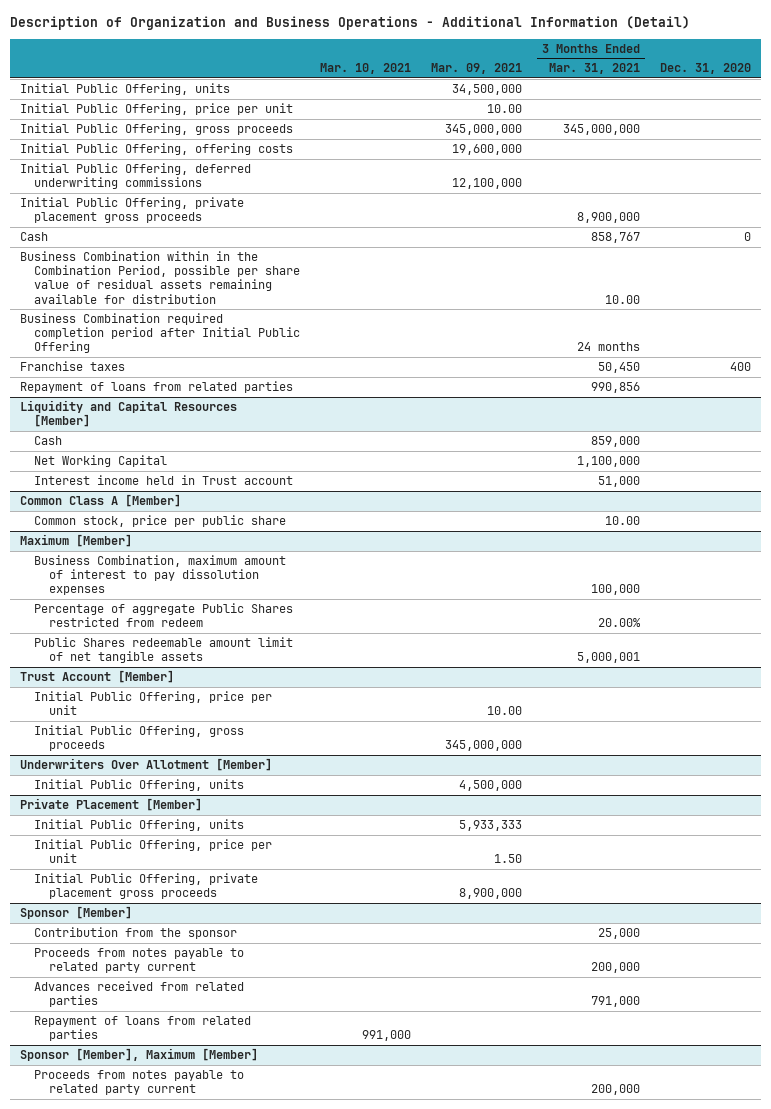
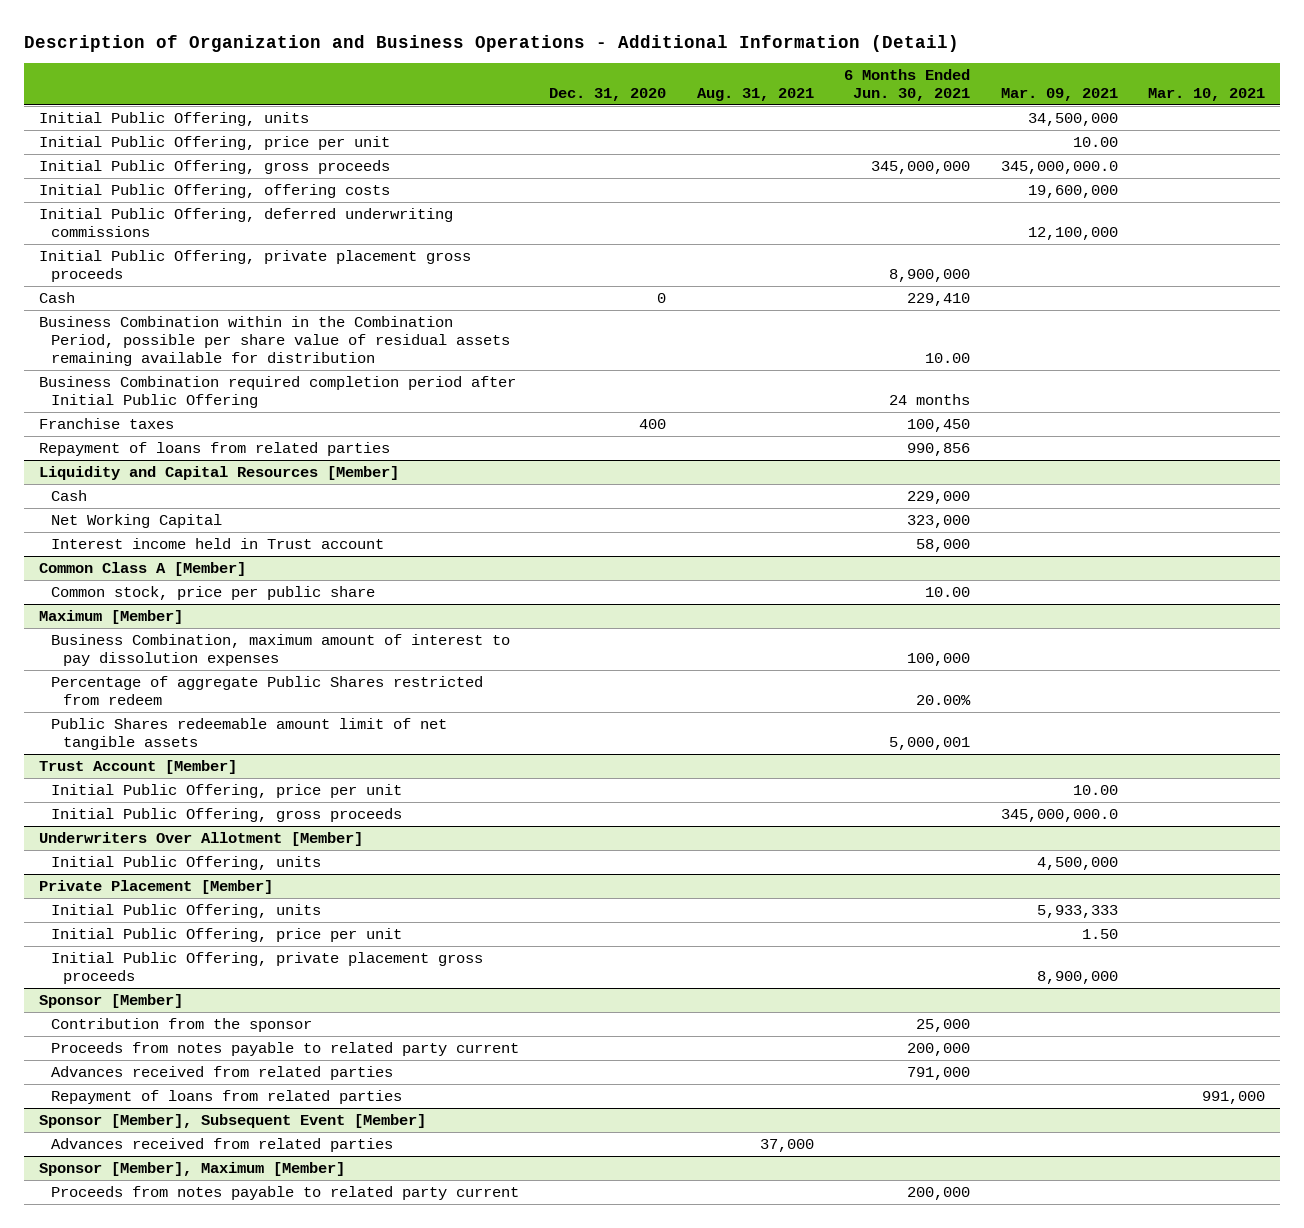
- | Mar. 10, 2021 | Mar. 09, 2021 | 3 Months Ended Mar. 31, 2021 | Dec. 31, 2020
+ | Dec. 31, 2020 | Aug. 31, 2021 | 6 Months Ended Jun. 30, 2021 | Mar. 09, 2021 | Mar. 10, 2021
- Initial Public Offering, gross proceeds | | 345,000,000 | 345,000,000 |
+ Initial Public Offering, gross proceeds | | | 345,000,000 | 345,000,000.0 |
@ Trust Account [Member]
- Initial Public Offering, gross proceeds | | 345,000,000 | |
+ Initial Public Offering, gross proceeds | | | | 345,000,000.0 |
+ Sponsor [Member], Subsequent Event [Member]
+ Advances received from related parties | | 37,000 | | |

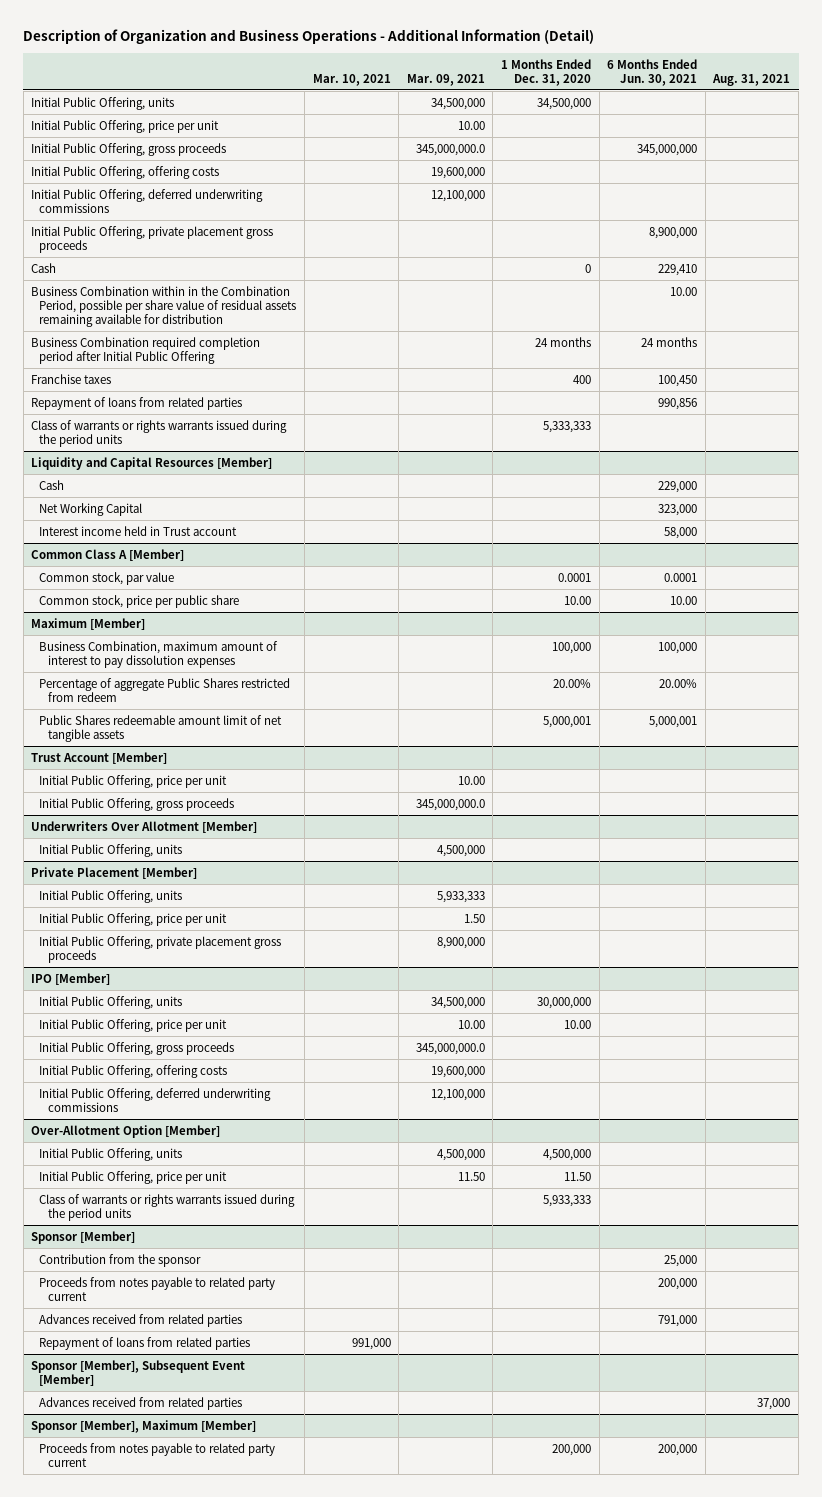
- | Dec. 31, 2020 | Aug. 31, 2021 | 6 Months Ended Jun. 30, 2021 | Mar. 09, 2021 | Mar. 10, 2021
+ | Mar. 10, 2021 | Mar. 09, 2021 | 1 Months Ended Dec. 31, 2020 | 6 Months Ended Jun. 30, 2021 | Aug. 31, 2021
+ Class of warrants or rights warrants issued during the period units | | | 5,333,333 | |
@ Common Class A [Member]
+ Common stock, par value | | | 0.0001 | 0.0001 |
+ IPO [Member]
+ Initial Public Offering, units | | 34,500,000 | 30,000,000 | |
+ Initial Public Offering, price per unit | | 10.00 | 10.00 | |
+ Initial Public Offering, gross proceeds | | 345,000,000.0 | | |
+ Initial Public Offering, offering costs | | 19,600,000 | | |
+ Initial Public Offering, deferred underwriting commissions | | 12,100,000 | | |
+ Over-Allotment Option [Member]
+ Initial Public Offering, units | | 4,500,000 | 4,500,000 | |
+ Initial Public Offering, price per unit | | 11.50 | 11.50 | |
+ Class of warrants or rights warrants issued during the period units | | | 5,933,333 | |

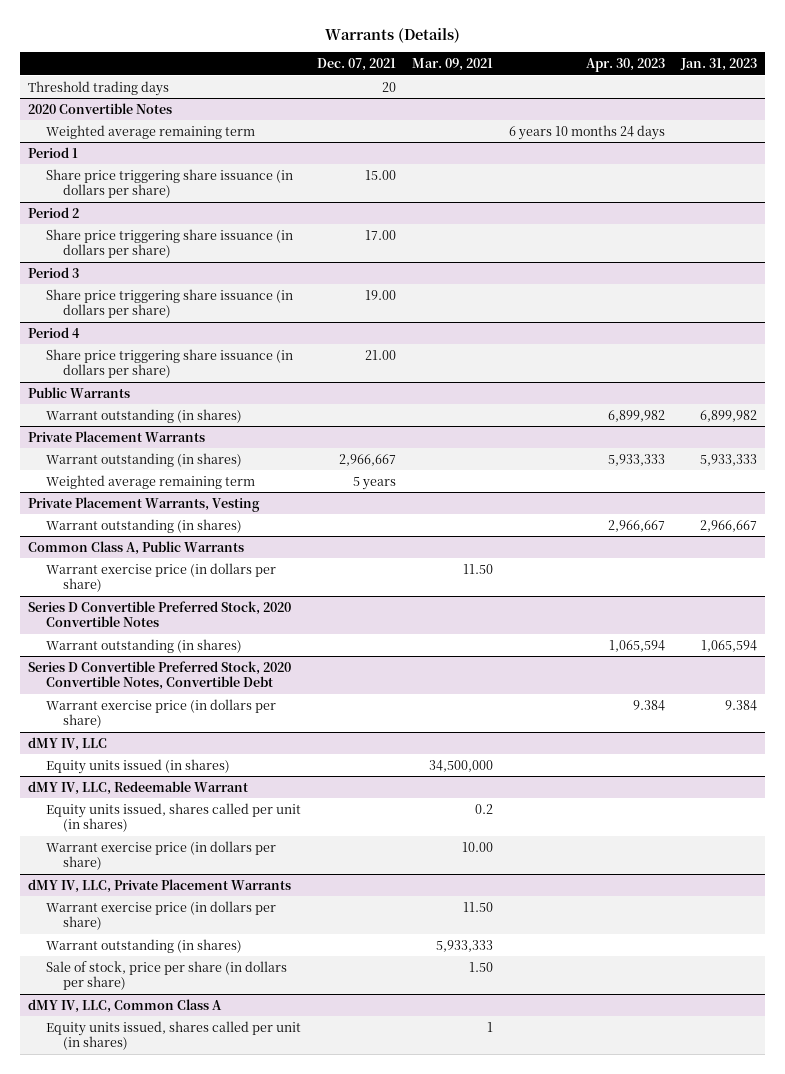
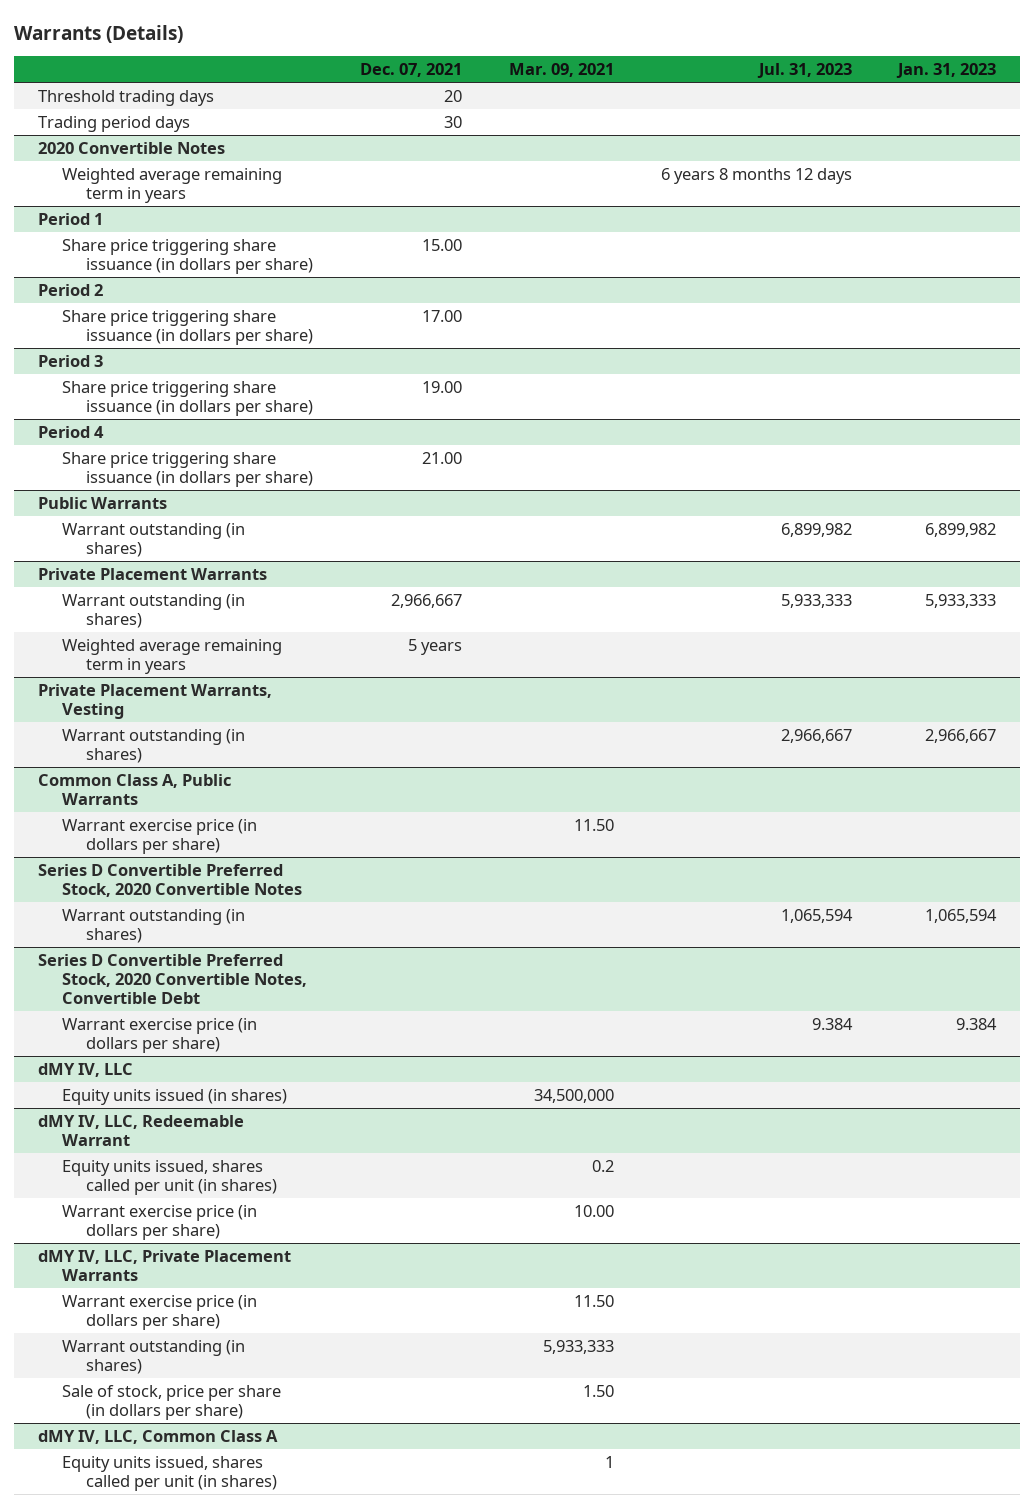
- | Dec. 07, 2021 | Mar. 09, 2021 | Apr. 30, 2023 | Jan. 31, 2023
+ | Dec. 07, 2021 | Mar. 09, 2021 | Jul. 31, 2023 | Jan. 31, 2023
+ Trading period days | 30 | | |
@ 2020 Convertible Notes
- Weighted average remaining term | | | 6 years 10 months 24 days |
+ Weighted average remaining term in years | | | 6 years 8 months 12 days |
@ Private Placement Warrants
- Weighted average remaining term | 5 years | | |
+ Weighted average remaining term in years | 5 years | | |

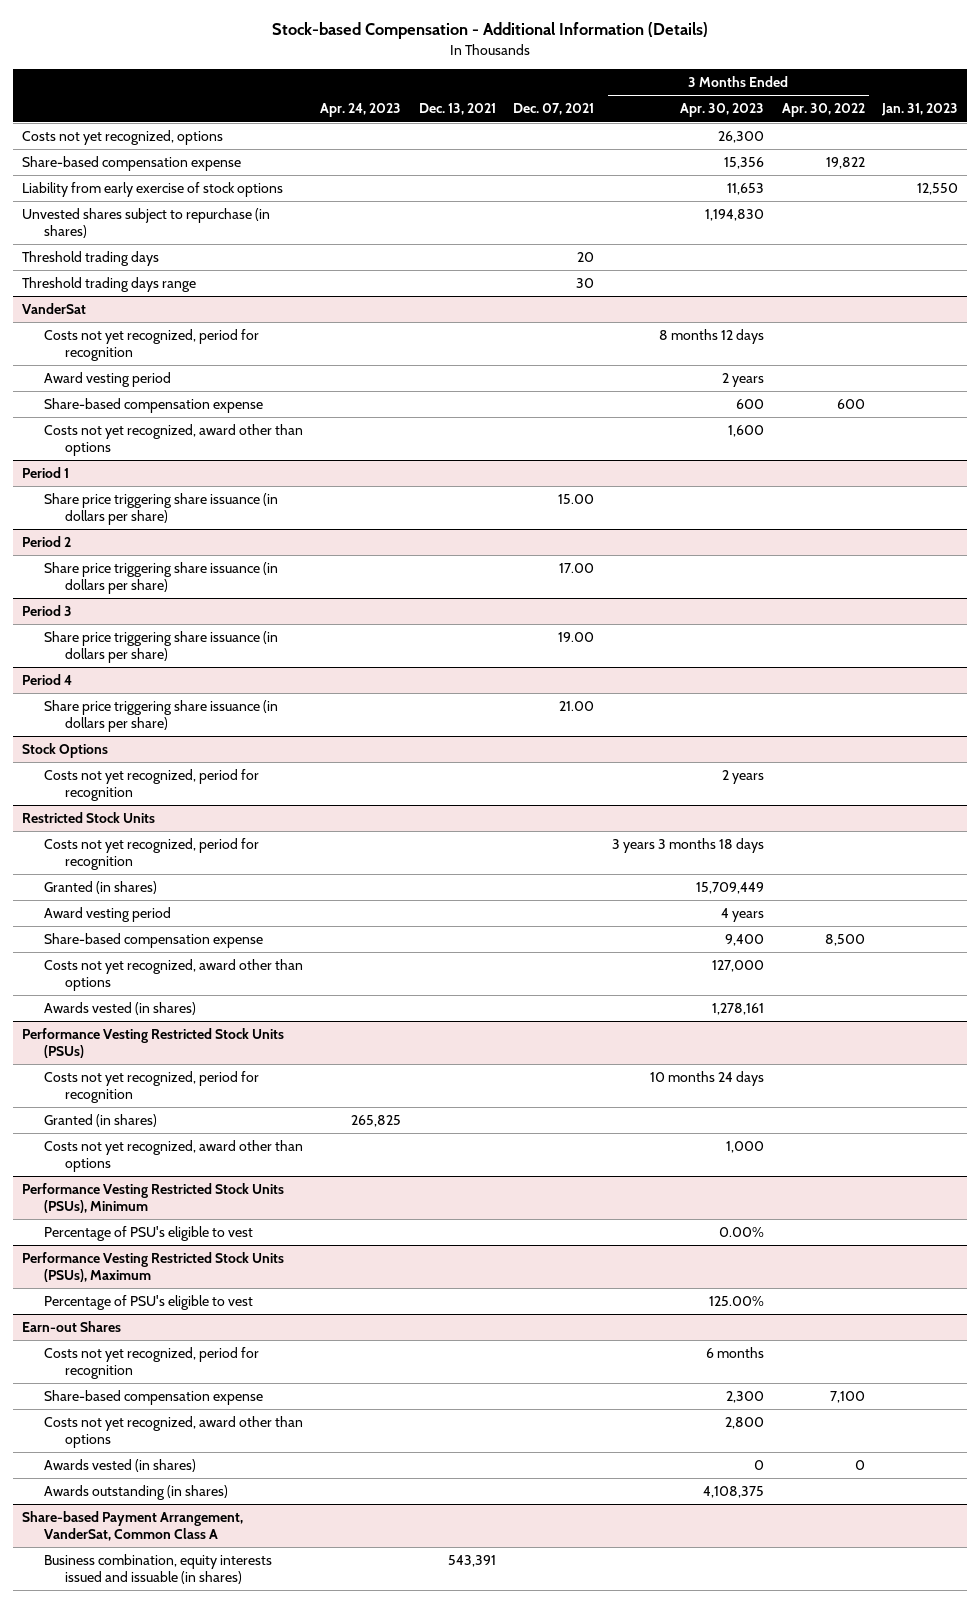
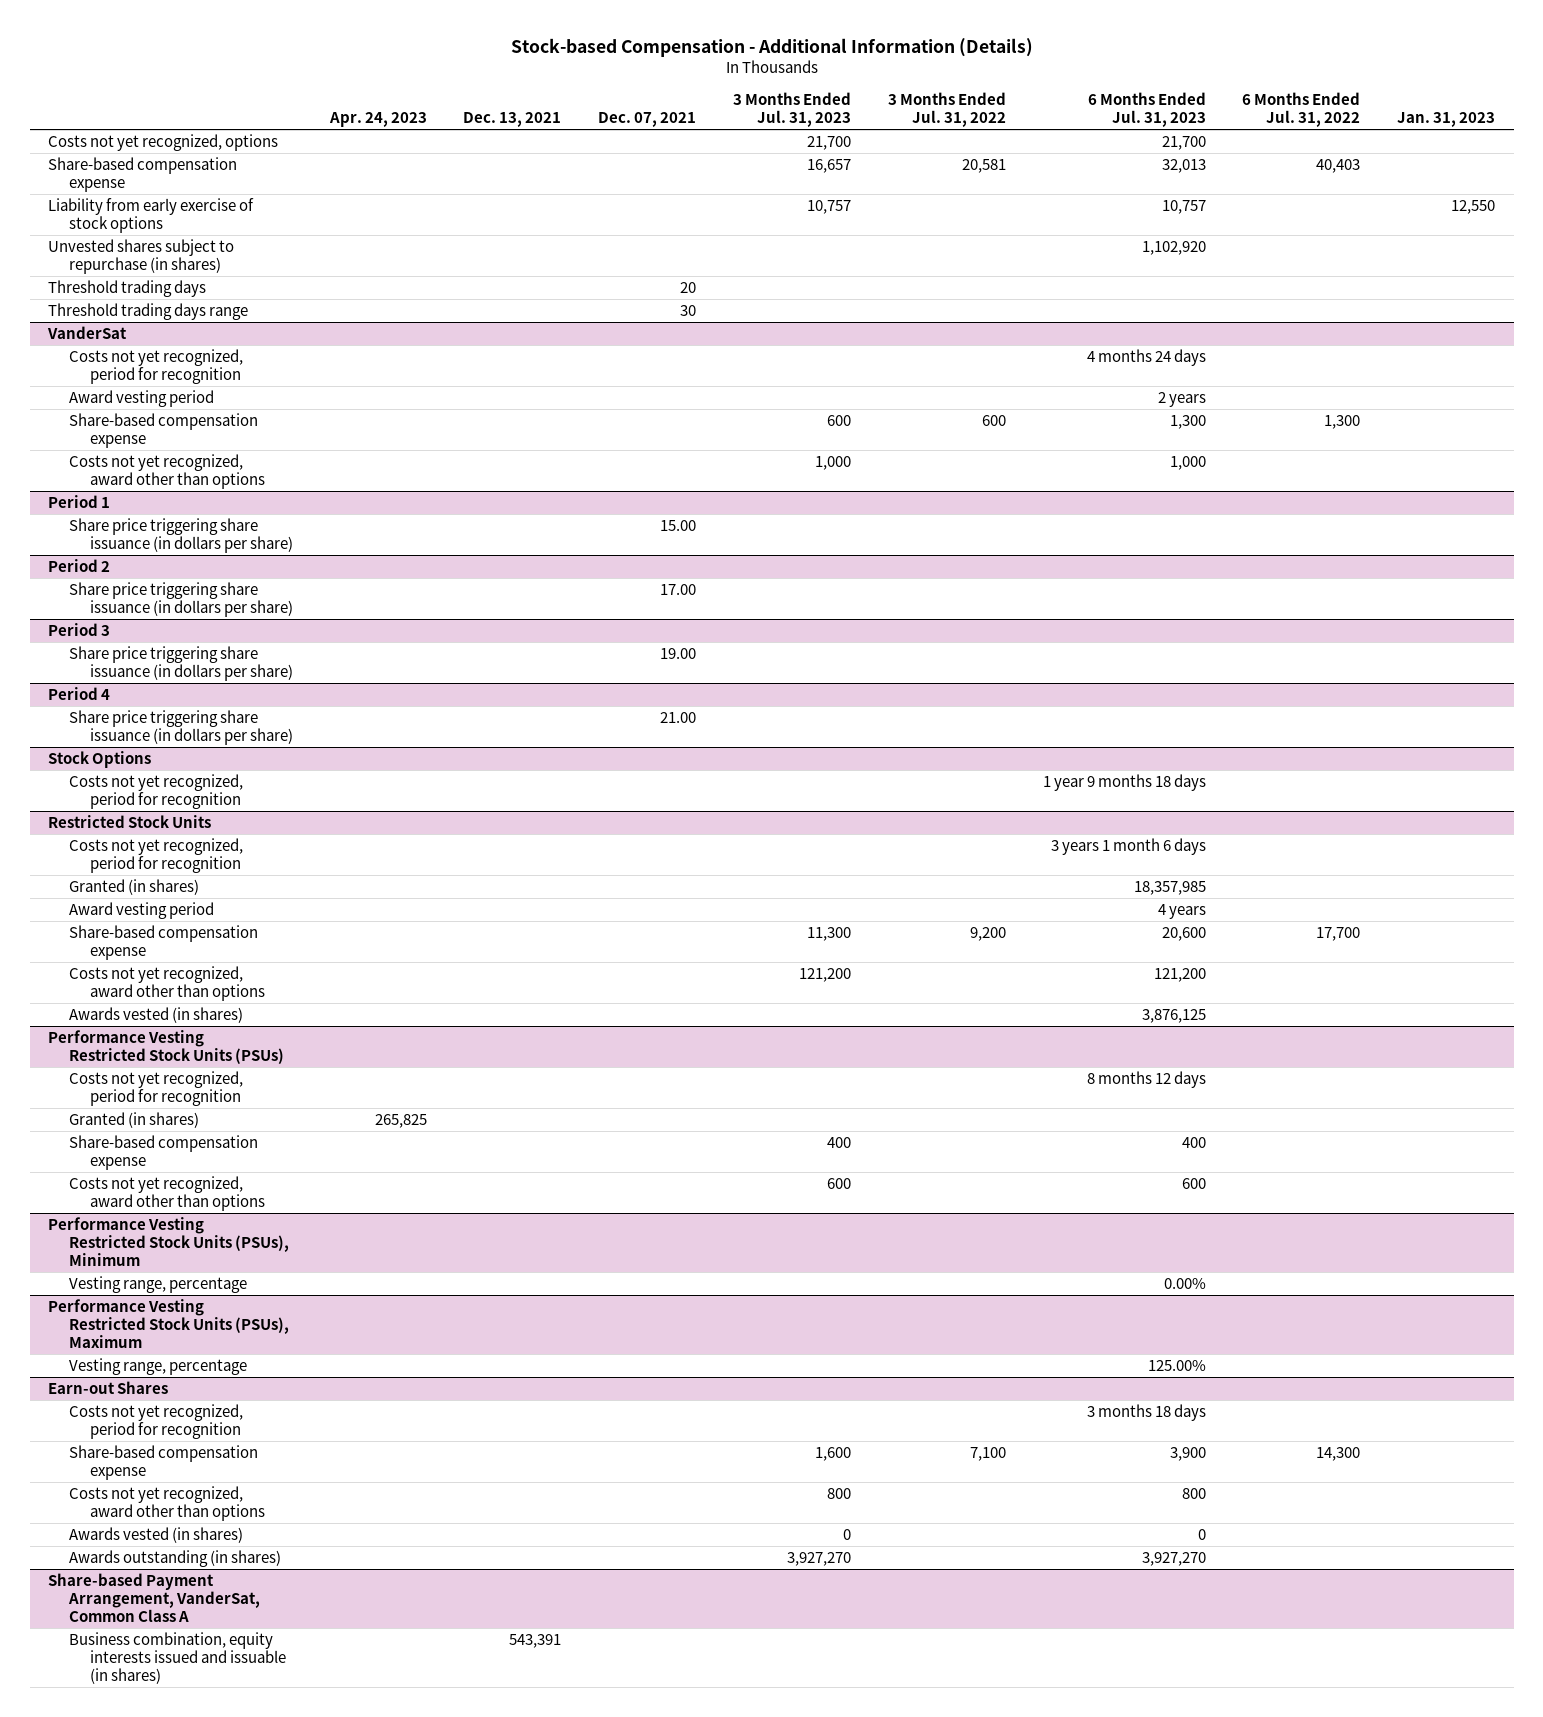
- | Apr. 24, 2023 | Dec. 13, 2021 | Dec. 07, 2021 | 3 Months Ended Apr. 30, 2023 | 3 Months Ended Apr. 30, 2022 | Jan. 31, 2023
+ | Apr. 24, 2023 | Dec. 13, 2021 | Dec. 07, 2021 | 3 Months Ended Jul. 31, 2023 | 3 Months Ended Jul. 31, 2022 | 6 Months Ended Jul. 31, 2023 | 6 Months Ended Jul. 31, 2022 | Jan. 31, 2023
@ Performance Vesting Restricted Stock Units (PSUs)
+ Share-based compensation expense | | | | 400 | | 400 | |
@ Performance Vesting Restricted Stock Units (PSUs), Minimum
- Percentage of PSU's eligible to vest | | | | 0.00% | |
+ Vesting range, percentage | | | | | | 0.00% | |
@ Performance Vesting Restricted Stock Units (PSUs), Maximum
- Percentage of PSU's eligible to vest | | | | 125.00% | |
+ Vesting range, percentage | | | | | | 125.00% | |

